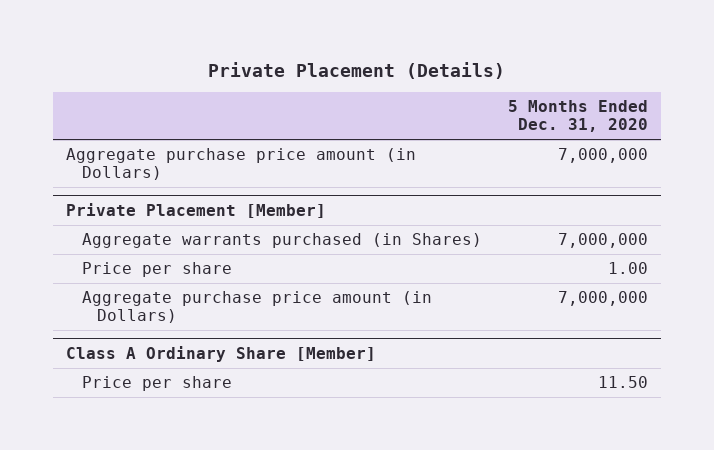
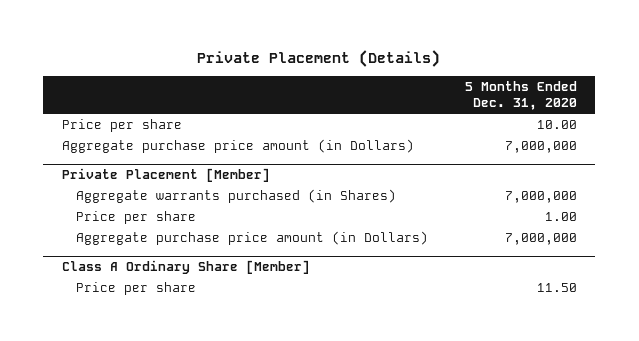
+ Price per share | 10.00

